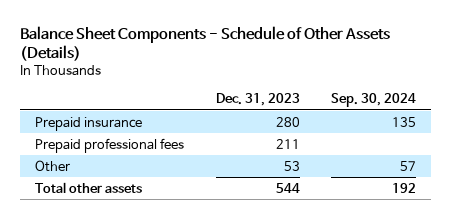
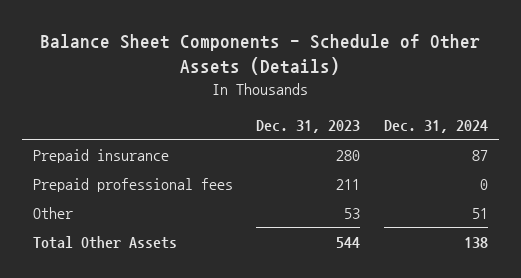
- | Dec. 31, 2023 | Sep. 30, 2024
+ | Dec. 31, 2023 | Dec. 31, 2024
- Total other assets | 544 | 192
+ Total Other Assets | 544 | 138

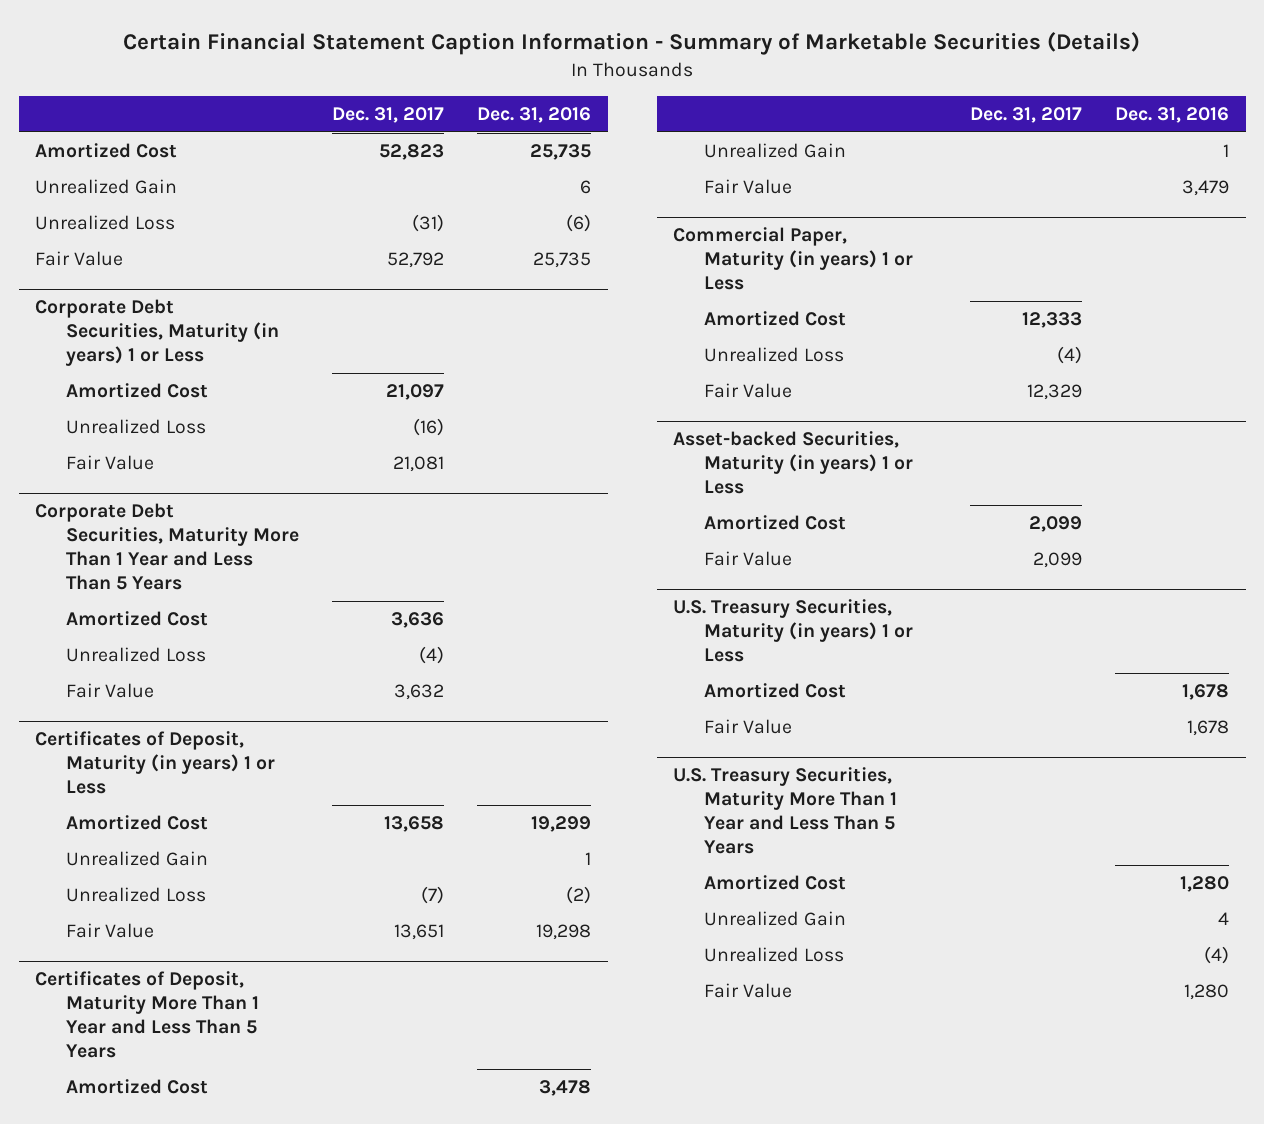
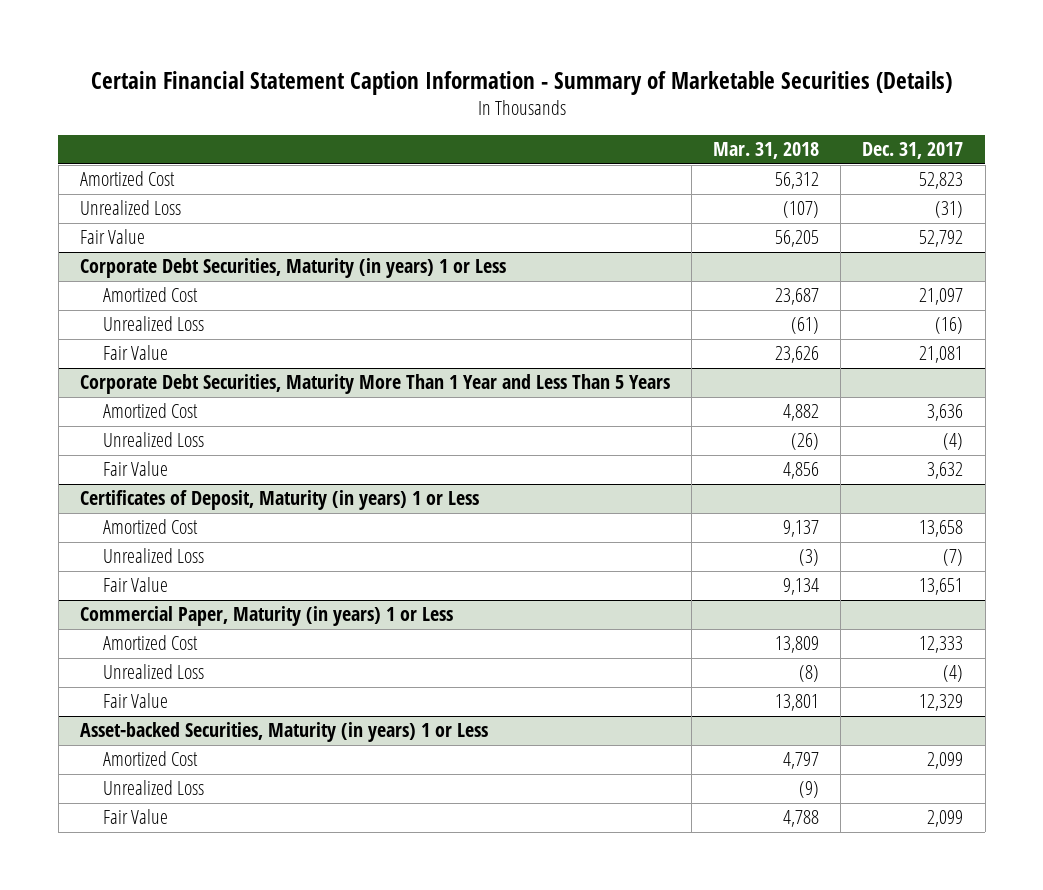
- | Dec. 31, 2017 | Dec. 31, 2016
+ | Mar. 31, 2018 | Dec. 31, 2017
- Unrealized Gain | | 6
@ Certificates of Deposit, Maturity (in years) 1 or Less
- Unrealized Gain | | 1
- Certificates of Deposit, Maturity More Than 1 Year and Less Than 5 Years
- Amortized Cost | | 3,478
- Unrealized Gain | | 1
- Fair Value | | 3,479
- U.S. Treasury Securities, Maturity (in years) 1 or Less
- Amortized Cost | | 1,678
- Fair Value | | 1,678
- U.S. Treasury Securities, Maturity More Than 1 Year and Less Than 5 Years
- Amortized Cost | | 1,280
- Unrealized Gain | | 4
- Fair Value | | 1,280
@ Asset-backed Securities, Maturity (in years) 1 or Less
moved down: Fair Value | 4,788 | 2,099

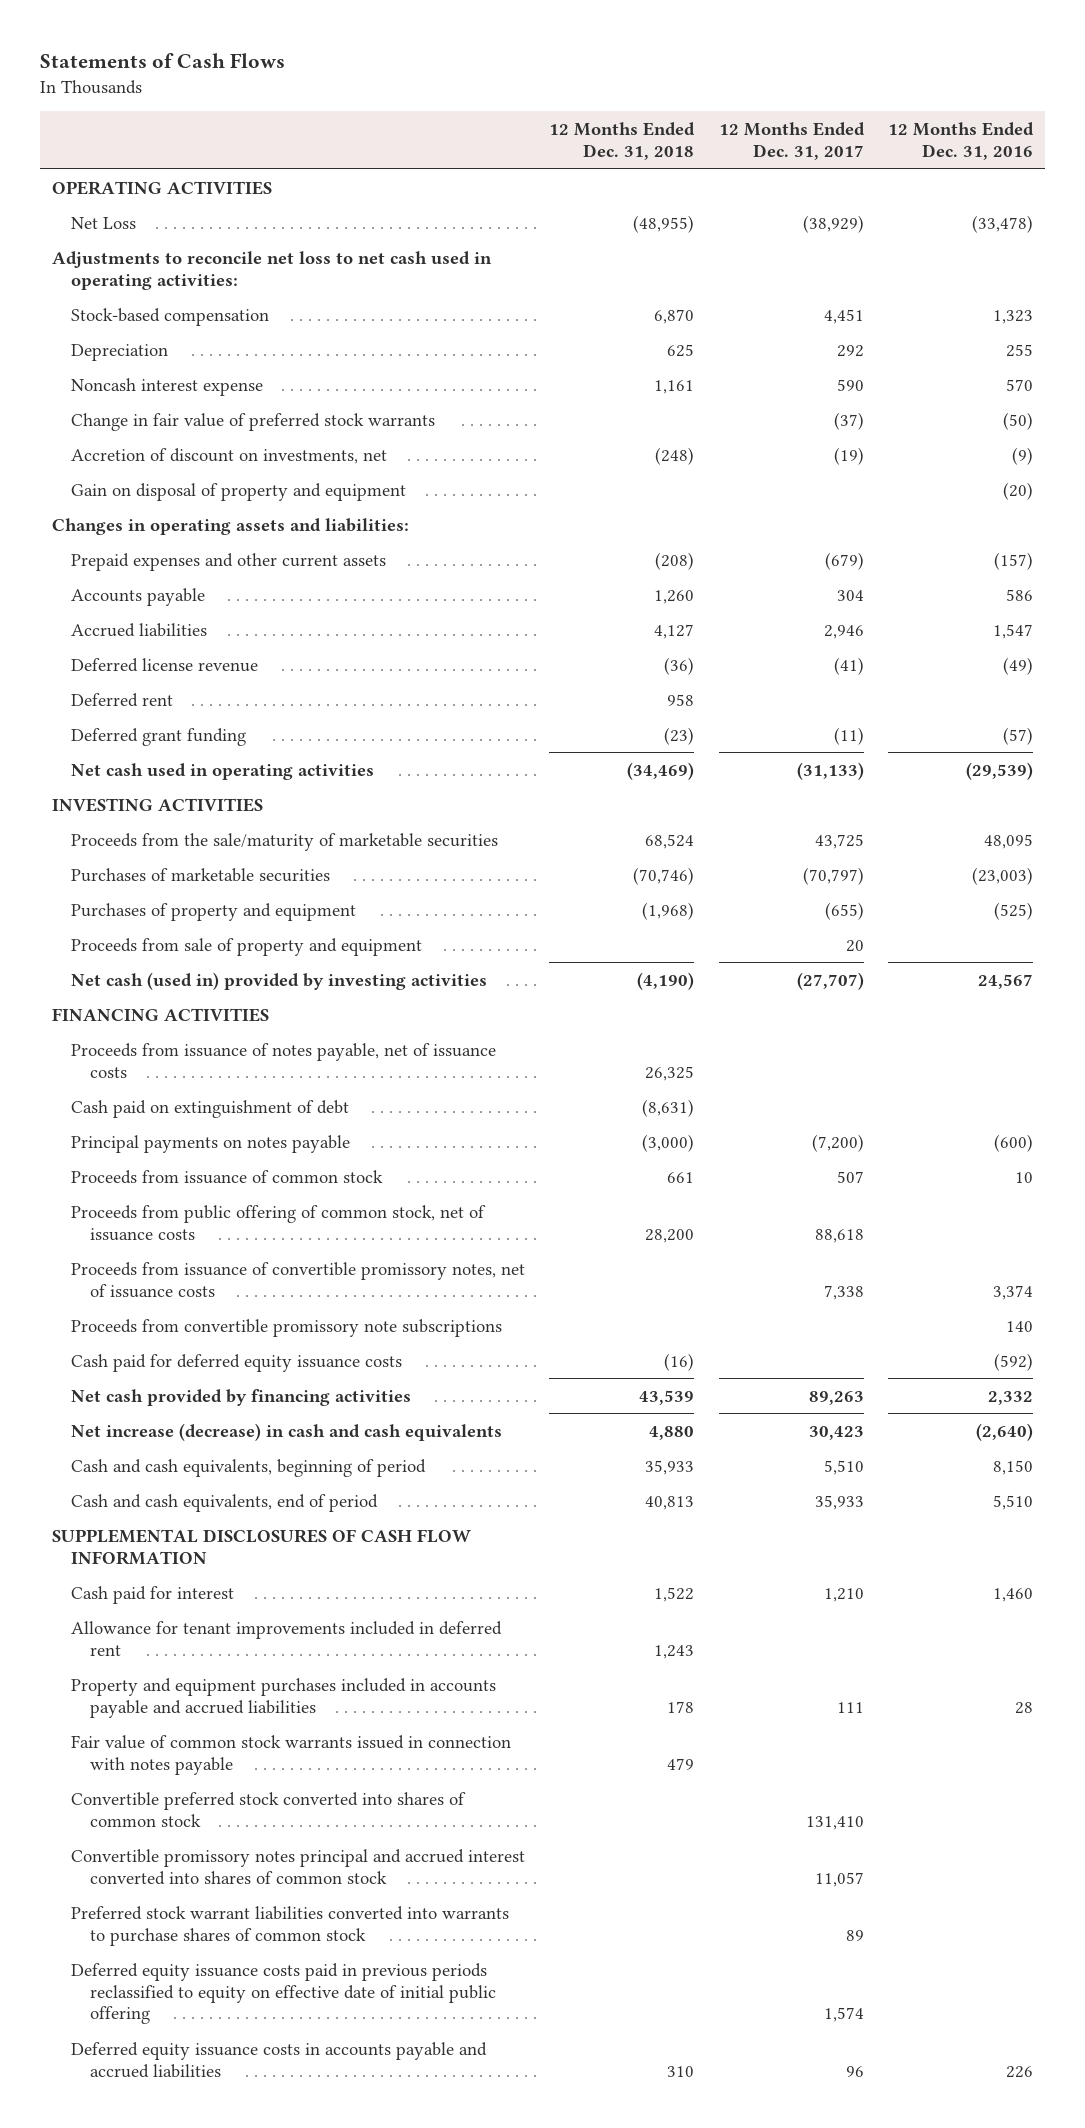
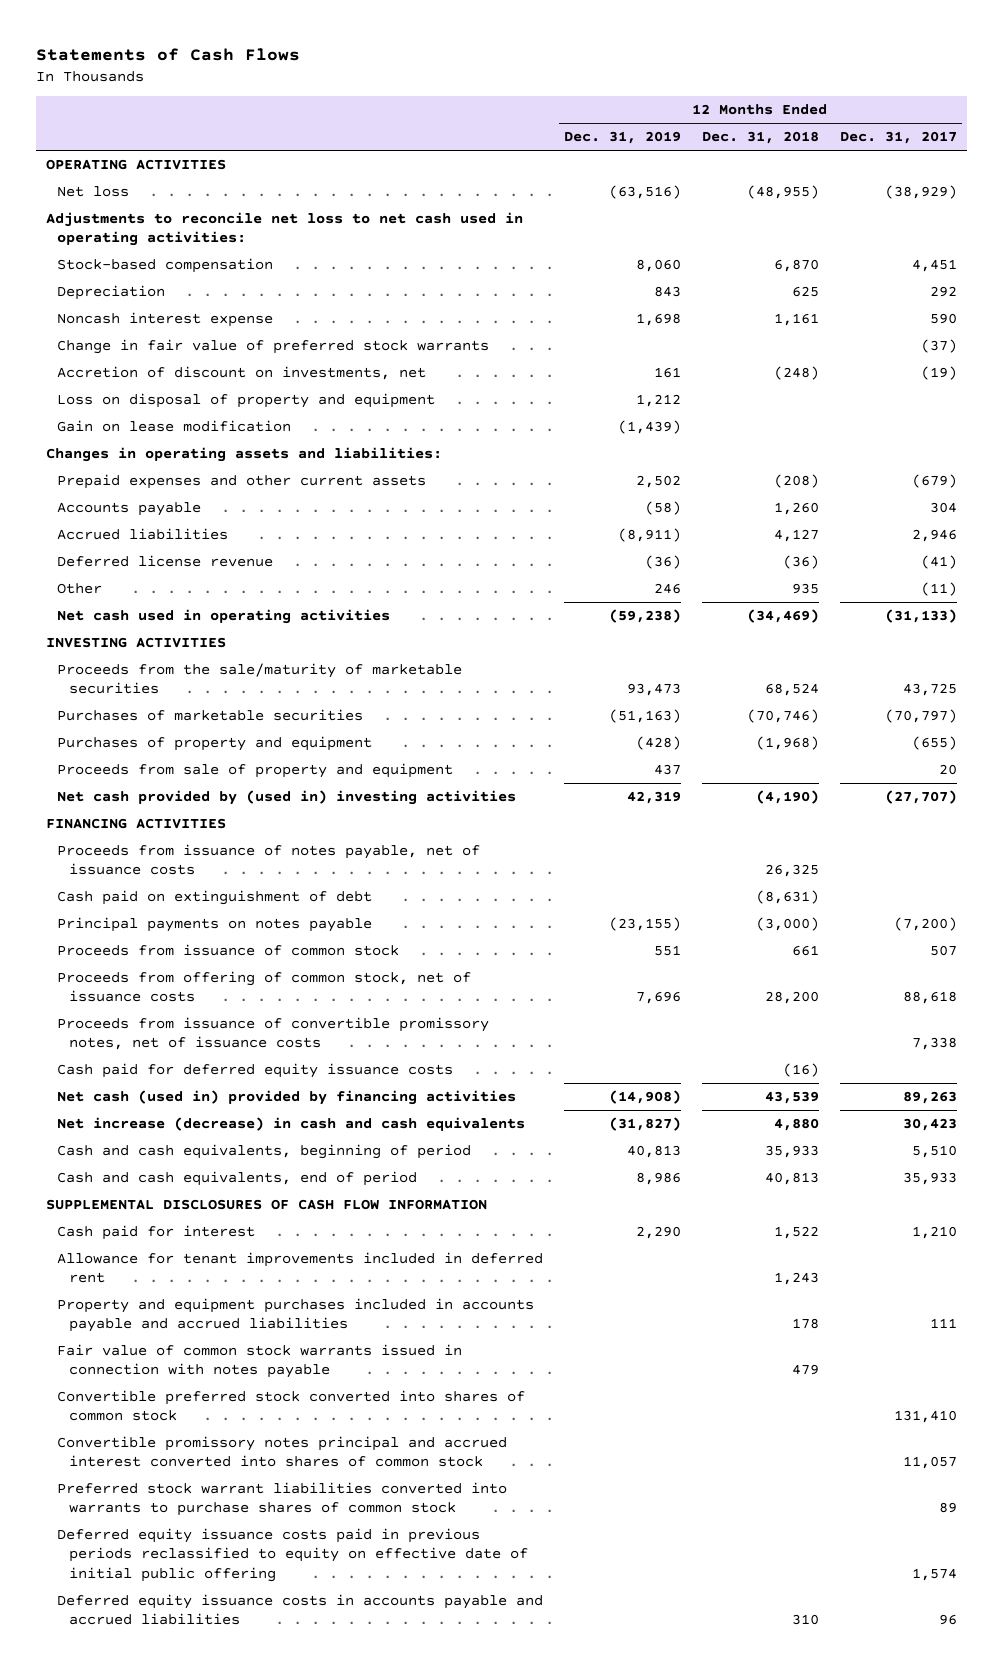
- | 12 Months Ended Dec. 31, 2018 | 12 Months Ended Dec. 31, 2017 | 12 Months Ended Dec. 31, 2016
+ | 12 Months Ended Dec. 31, 2019 | 12 Months Ended Dec. 31, 2018 | 12 Months Ended Dec. 31, 2017
- Net Loss | (48,955) | (38,929) | (33,478)
+ Net loss | (63,516) | (48,955) | (38,929)
- Gain on disposal of property and equipment | | | (20)
+ Loss on disposal of property and equipment | 1,212 | |
+ Gain on lease modification | (1,439) | |
- Deferred rent | 958 | |
- Deferred grant funding | (23) | (11) | (57)
+ Other | 246 | 935 | (11)
- Net cash (used in) provided by investing activities | (4,190) | (27,707) | 24,567
+ Net cash provided by (used in) investing activities | 42,319 | (4,190) | (27,707)
- Proceeds from public offering of common stock, net of issuance costs | 28,200 | 88,618 |
+ Proceeds from offering of common stock, net of issuance costs | 7,696 | 28,200 | 88,618
- Proceeds from convertible promissory note subscriptions | | | 140
- Net cash provided by financing activities | 43,539 | 89,263 | 2,332
+ Net cash (used in) provided by financing activities | (14,908) | 43,539 | 89,263

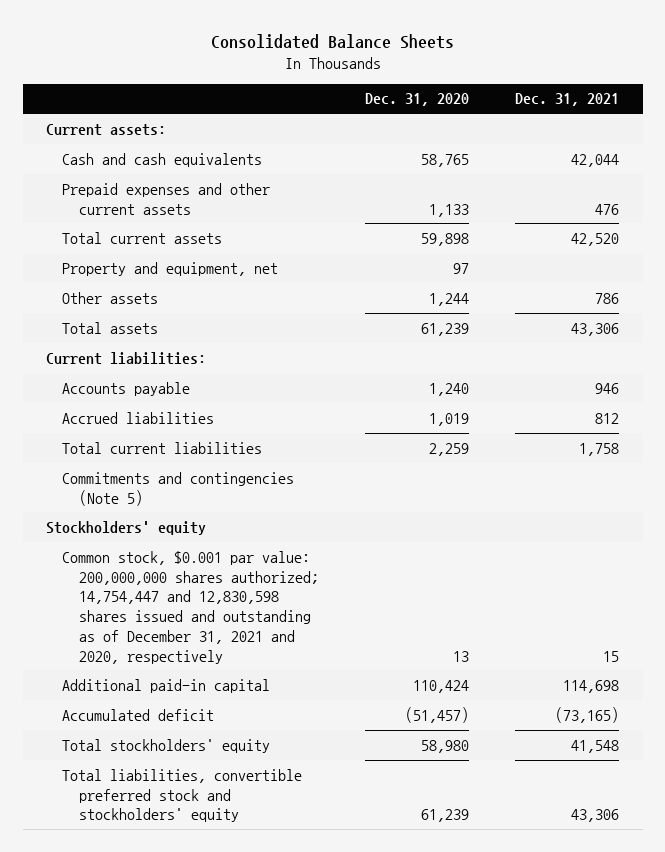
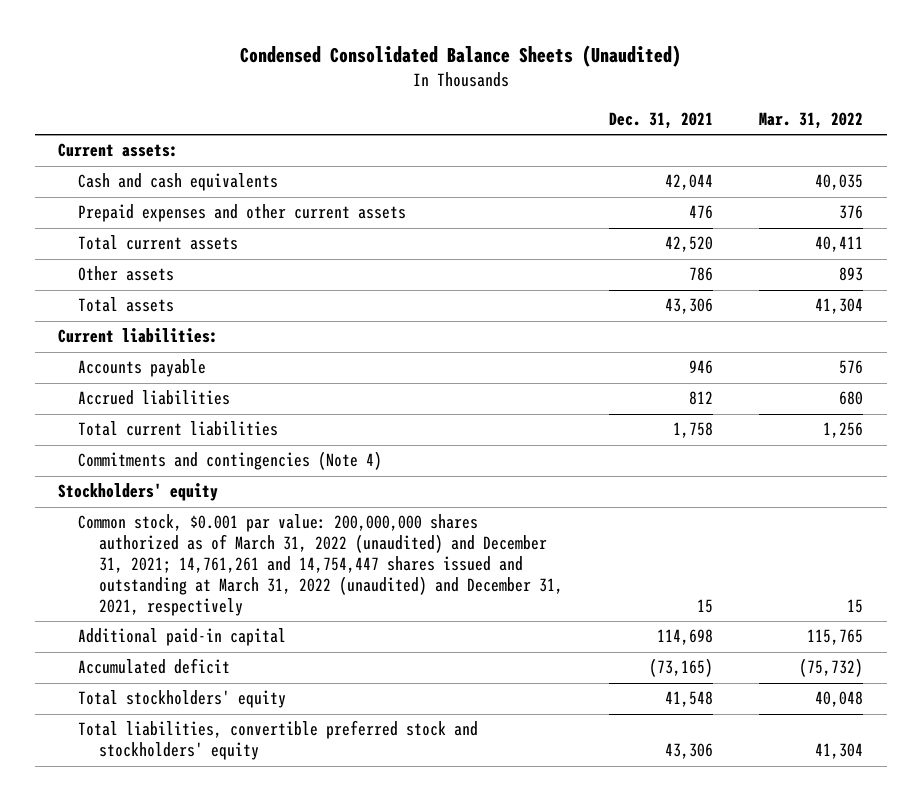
- Consolidated Balance Sheets
+ Condensed Consolidated Balance Sheets (Unaudited)
- | Dec. 31, 2020 | Dec. 31, 2021
+ | Dec. 31, 2021 | Mar. 31, 2022
- Property and equipment, net | 97 |
- Commitments and contingencies (Note 5)
+ Commitments and contingencies (Note 4)
- Common stock, $0.001 par value: 200,000,000 shares authorized; 14,754,447 and 12,830,598 shares issued and outstanding as of December 31, 2021 and 2020, respectively | 13 | 15
+ Common stock, $0.001 par value: 200,000,000 shares authorized as of March 31, 2022 (unaudited) and December 31, 2021; 14,761,261 and 14,754,447 shares issued and outstanding at March 31, 2022 (unaudited) and December 31, 2021, respectively | 15 | 15

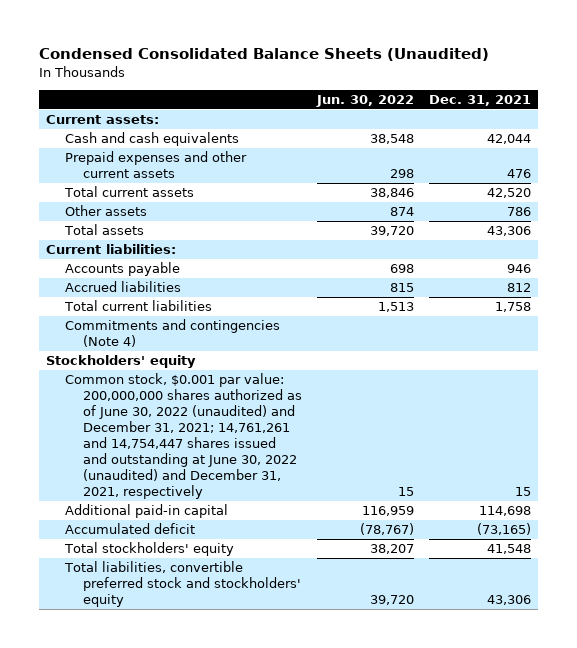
- | Dec. 31, 2021 | Mar. 31, 2022
+ | Jun. 30, 2022 | Dec. 31, 2021
- Common stock, $0.001 par value: 200,000,000 shares authorized as of March 31, 2022 (unaudited) and December 31, 2021; 14,761,261 and 14,754,447 shares issued and outstanding at March 31, 2022 (unaudited) and December 31, 2021, respectively | 15 | 15
+ Common stock, $0.001 par value: 200,000,000 shares authorized as of June 30, 2022 (unaudited) and December 31, 2021; 14,761,261 and 14,754,447 shares issued and outstanding at June 30, 2022 (unaudited) and December 31, 2021, respectively | 15 | 15

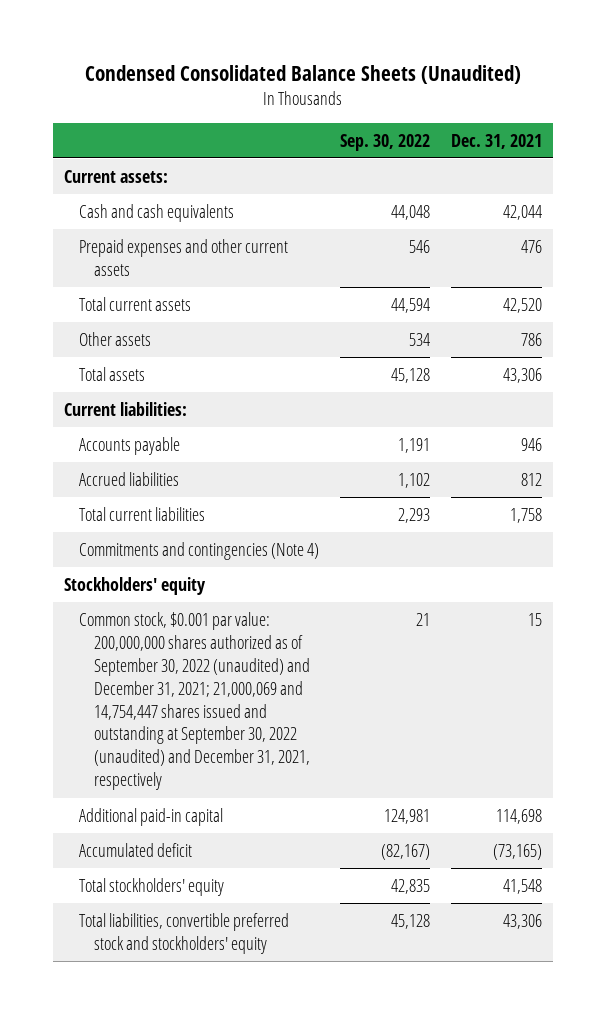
- | Jun. 30, 2022 | Dec. 31, 2021
+ | Sep. 30, 2022 | Dec. 31, 2021
- Common stock, $0.001 par value: 200,000,000 shares authorized as of June 30, 2022 (unaudited) and December 31, 2021; 14,761,261 and 14,754,447 shares issued and outstanding at June 30, 2022 (unaudited) and December 31, 2021, respectively | 15 | 15
+ Common stock, $0.001 par value: 200,000,000 shares authorized as of September 30, 2022 (unaudited) and December 31, 2021; 21,000,069 and 14,754,447 shares issued and outstanding at September 30, 2022 (unaudited) and December 31, 2021, respectively | 21 | 15

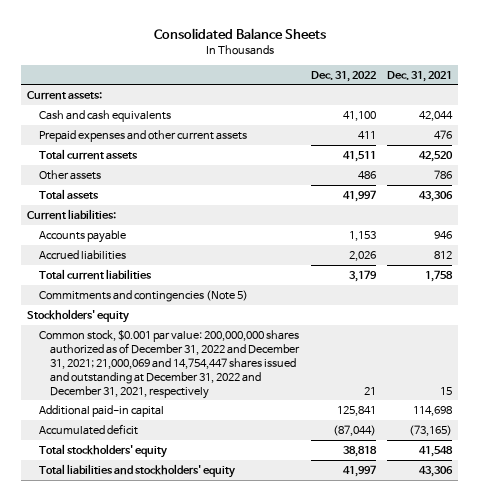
- Condensed Consolidated Balance Sheets (Unaudited)
+ Consolidated Balance Sheets
- | Sep. 30, 2022 | Dec. 31, 2021
+ | Dec. 31, 2022 | Dec. 31, 2021
- Commitments and contingencies (Note 4)
+ Commitments and contingencies (Note 5)
- Common stock, $0.001 par value: 200,000,000 shares authorized as of September 30, 2022 (unaudited) and December 31, 2021; 21,000,069 and 14,754,447 shares issued and outstanding at September 30, 2022 (unaudited) and December 31, 2021, respectively | 21 | 15
+ Common stock, $0.001 par value: 200,000,000 shares authorized as of December 31, 2022 and December 31, 2021; 21,000,069 and 14,754,447 shares issued and outstanding at December 31, 2022 and December 31, 2021, respectively | 21 | 15
- Total liabilities, convertible preferred stock and stockholders' equity | 45,128 | 43,306
+ Total liabilities and stockholders' equity | 41,997 | 43,306

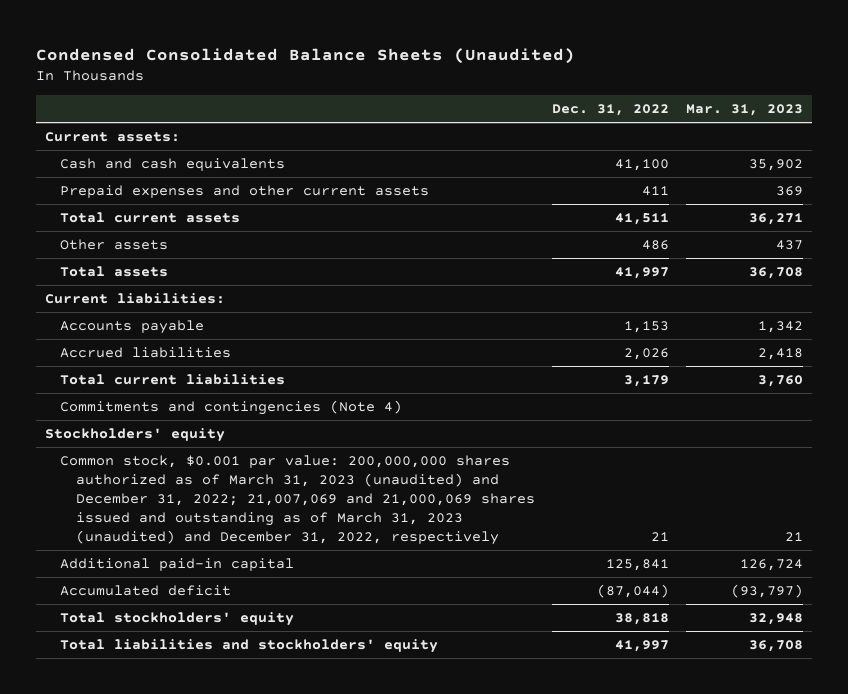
- Consolidated Balance Sheets
+ Condensed Consolidated Balance Sheets (Unaudited)
- | Dec. 31, 2022 | Dec. 31, 2021
+ | Dec. 31, 2022 | Mar. 31, 2023
- Commitments and contingencies (Note 5)
+ Commitments and contingencies (Note 4)
- Common stock, $0.001 par value: 200,000,000 shares authorized as of December 31, 2022 and December 31, 2021; 21,000,069 and 14,754,447 shares issued and outstanding at December 31, 2022 and December 31, 2021, respectively | 21 | 15
+ Common stock, $0.001 par value: 200,000,000 shares authorized as of March 31, 2023 (unaudited) and December 31, 2022; 21,007,069 and 21,000,069 shares issued and outstanding as of March 31, 2023 (unaudited) and December 31, 2022, respectively | 21 | 21

